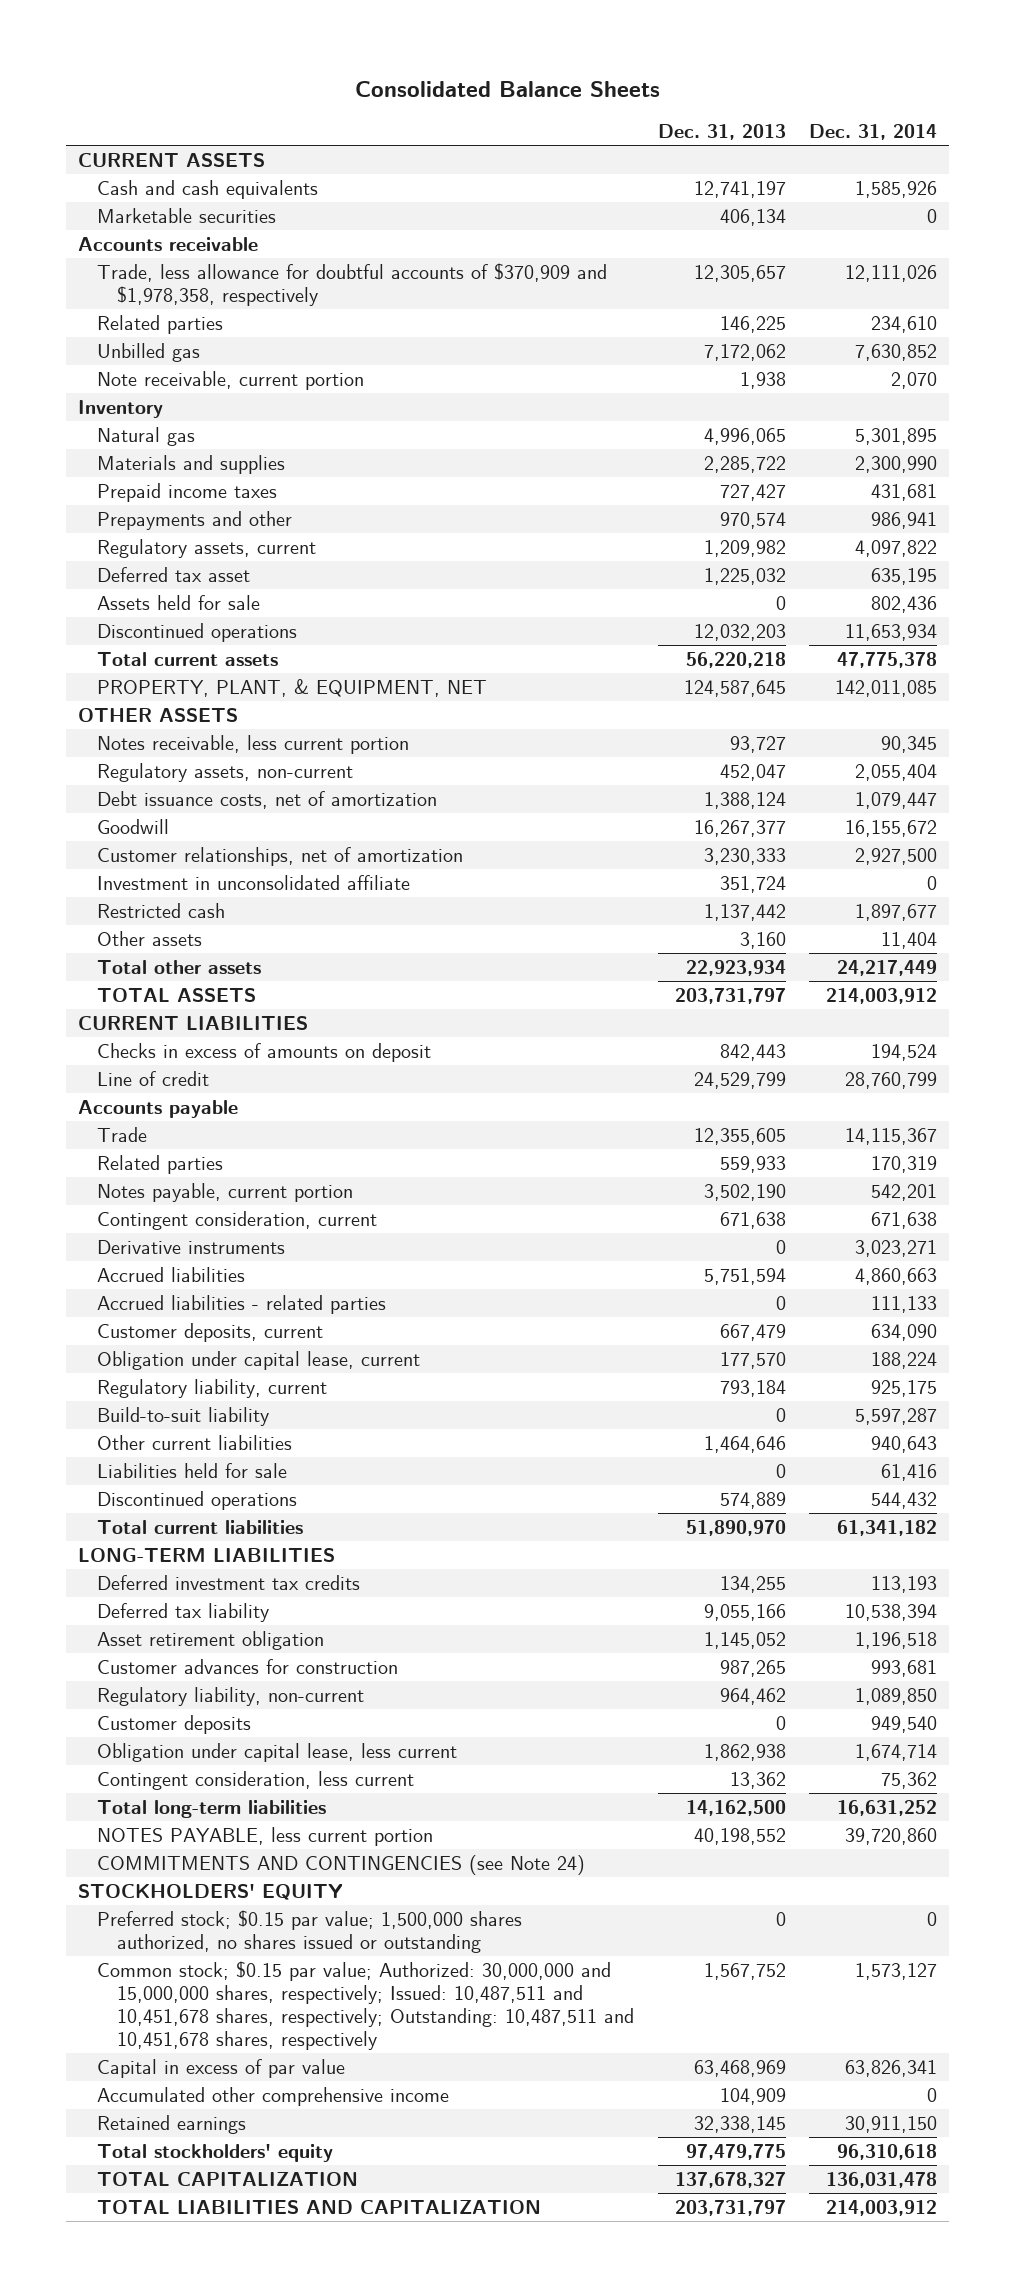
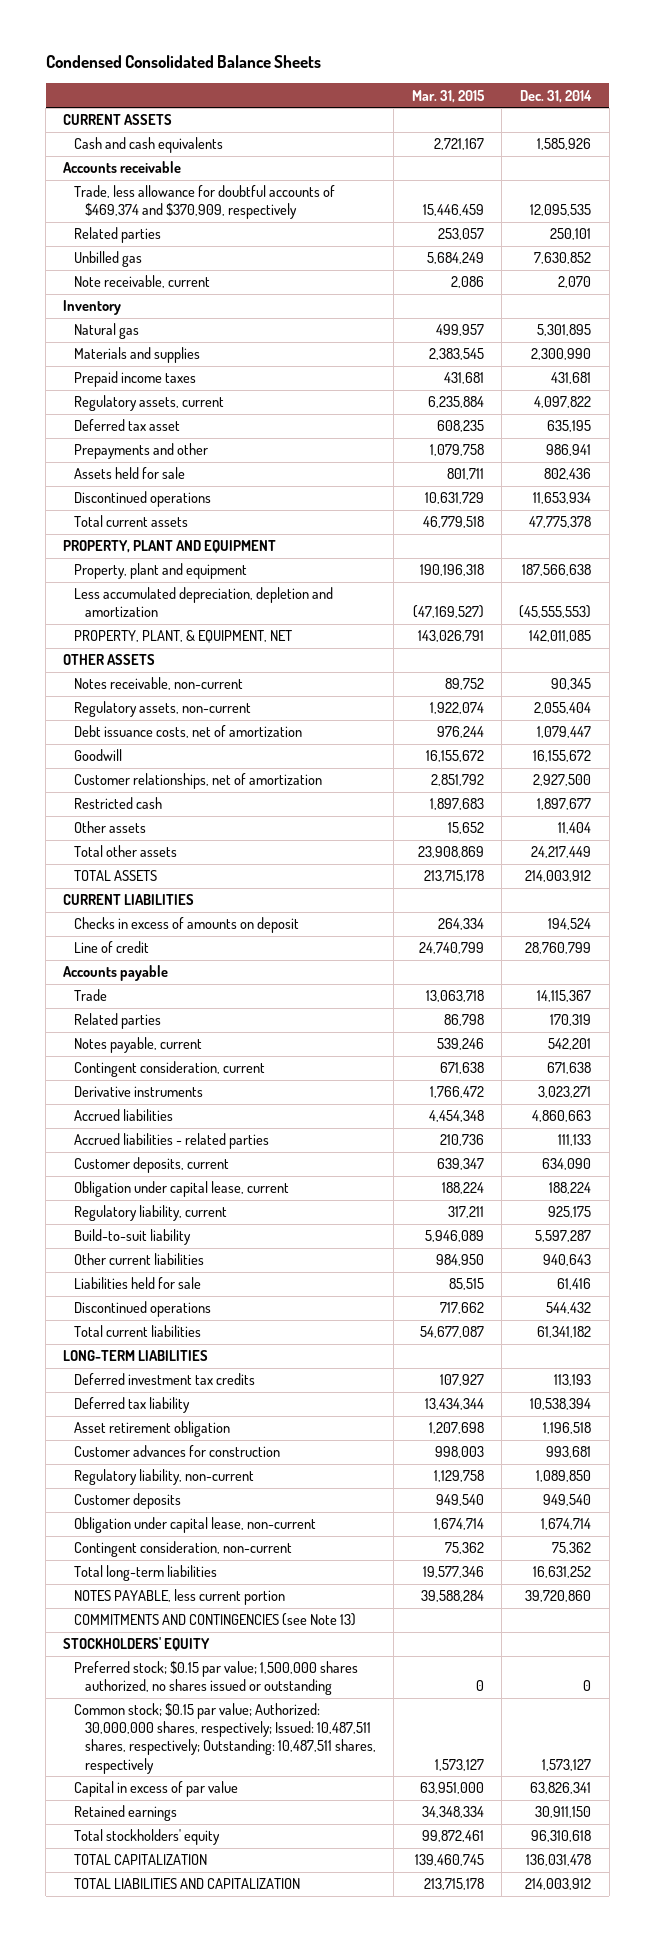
- Consolidated Balance Sheets
+ Condensed Consolidated Balance Sheets
- | Dec. 31, 2013 | Dec. 31, 2014
+ | Mar. 31, 2015 | Dec. 31, 2014
- Marketable securities | 406,134 | 0
- Trade, less allowance for doubtful accounts of $370,909 and $1,978,358, respectively | 12,305,657 | 12,111,026
- Related parties | 146,225 | 234,610
+ Trade, less allowance for doubtful accounts of $469,374 and $370,909, respectively | 15,446,459 | 12,095,535
+ Related parties | 253,057 | 250,101
- Note receivable, current portion | 1,938 | 2,070
+ Note receivable, current | 2,086 | 2,070
moved down: Prepayments and other | 1,079,758 | 986,941
+ PROPERTY, PLANT AND EQUIPMENT
+ Property, plant and equipment | 190,196,318 | 187,566,638
+ Less accumulated depreciation, depletion and amortization | (47,169,527) | (45,555,553)
- Notes receivable, less current portion | 93,727 | 90,345
+ Notes receivable, non-current | 89,752 | 90,345
- Investment in unconsolidated affiliate | 351,724 | 0
- Notes payable, current portion | 3,502,190 | 542,201
+ Notes payable, current | 539,246 | 542,201
- Obligation under capital lease, less current | 1,862,938 | 1,674,714
- Contingent consideration, less current | 13,362 | 75,362
+ Obligation under capital lease, non-current | 1,674,714 | 1,674,714
+ Contingent consideration, non-current | 75,362 | 75,362
- COMMITMENTS AND CONTINGENCIES (see Note 24)
+ COMMITMENTS AND CONTINGENCIES (see Note 13)
- Common stock; $0.15 par value; Authorized: 30,000,000 and 15,000,000 shares, respectively; Issued: 10,487,511 and 10,451,678 shares, respectively; Outstanding: 10,487,511 and 10,451,678 shares, respectively | 1,567,752 | 1,573,127
+ Common stock; $0.15 par value; Authorized: 30,000,000 shares, respectively; Issued: 10,487,511 shares, respectively; Outstanding: 10,487,511 shares, respectively | 1,573,127 | 1,573,127
- Accumulated other comprehensive income | 104,909 | 0

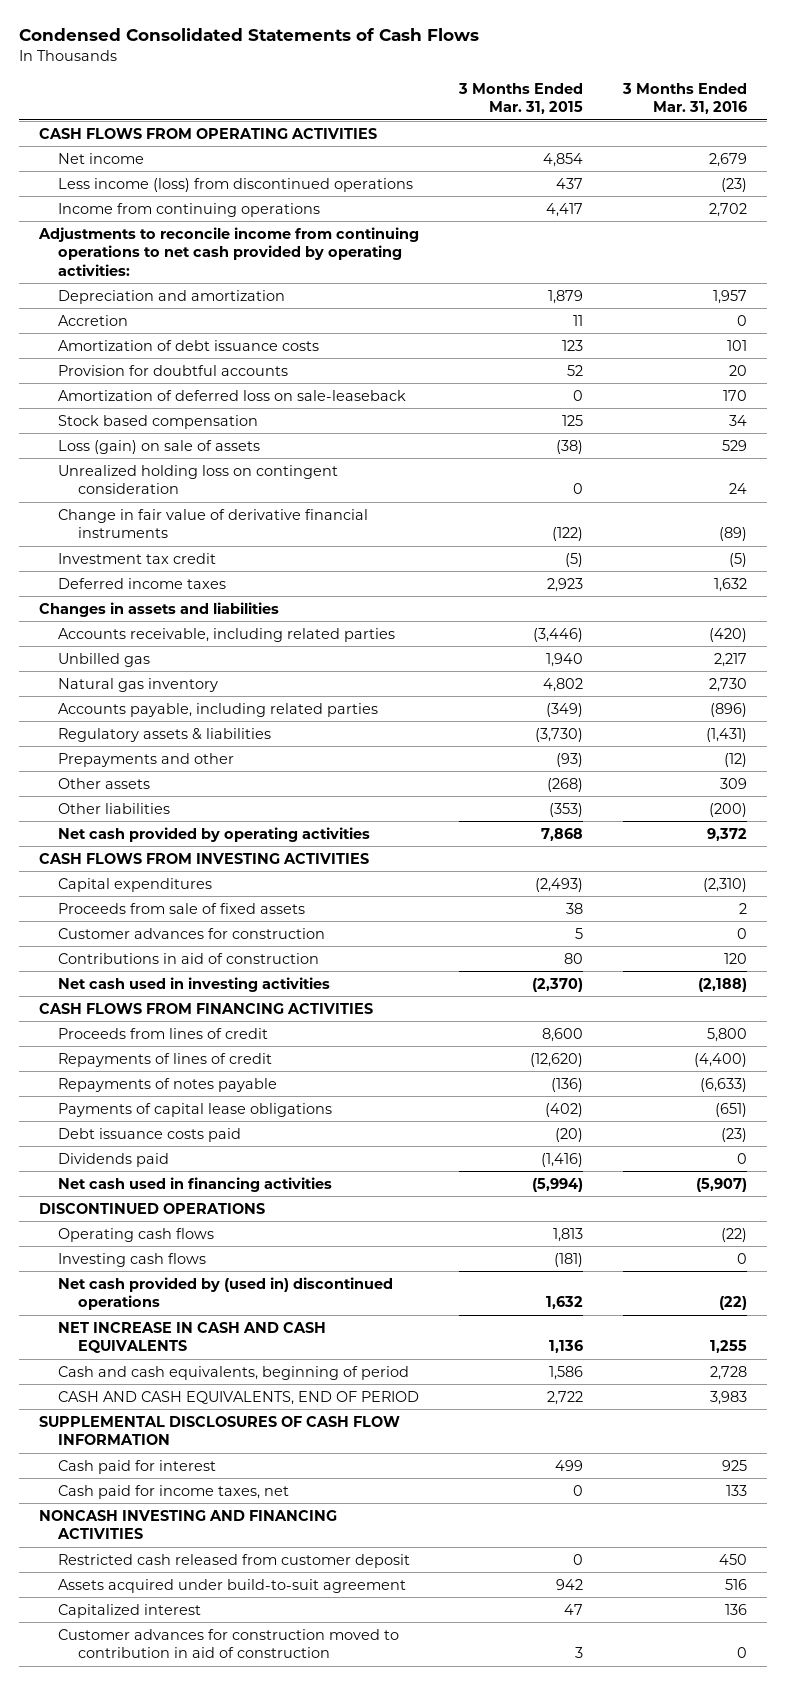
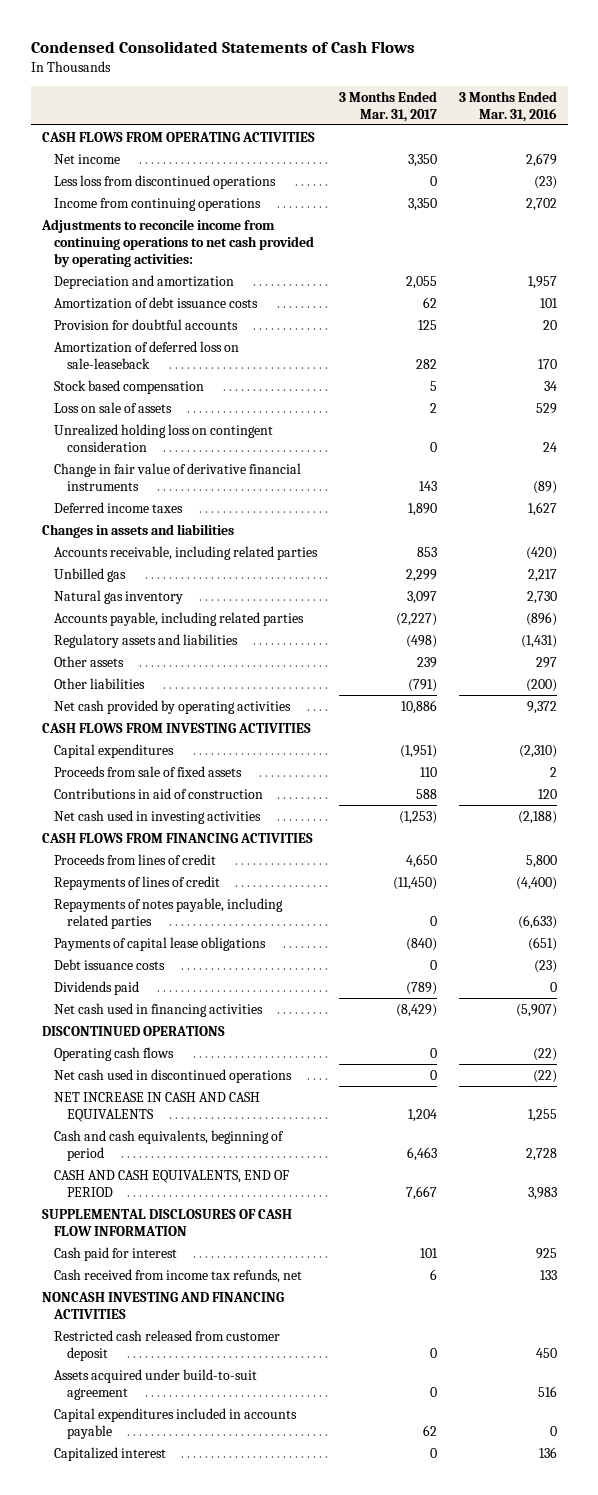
- | 3 Months Ended Mar. 31, 2015 | 3 Months Ended Mar. 31, 2016
+ | 3 Months Ended Mar. 31, 2017 | 3 Months Ended Mar. 31, 2016
- Less income (loss) from discontinued operations | 437 | (23)
+ Less loss from discontinued operations | 0 | (23)
- Accretion | 11 | 0
- Loss (gain) on sale of assets | (38) | 529
+ Loss on sale of assets | 2 | 529
- Investment tax credit | (5) | (5)
- Deferred income taxes | 2,923 | 1,632
+ Deferred income taxes | 1,890 | 1,627
- Regulatory assets & liabilities | (3,730) | (1,431)
- Prepayments and other | (93) | (12)
- Other assets | (268) | 309
+ Regulatory assets and liabilities | (498) | (1,431)
+ Other assets | 239 | 297
- Customer advances for construction | 5 | 0
- Repayments of notes payable | (136) | (6,633)
+ Repayments of notes payable, including related parties | 0 | (6,633)
- Debt issuance costs paid | (20) | (23)
+ Debt issuance costs | 0 | (23)
- Investing cash flows | (181) | 0
- Net cash provided by (used in) discontinued operations | 1,632 | (22)
+ Net cash used in discontinued operations | 0 | (22)
- Cash paid for income taxes, net | 0 | 133
+ Cash received from income tax refunds, net | 6 | 133
+ Capital expenditures included in accounts payable | 62 | 0
- Customer advances for construction moved to contribution in aid of construction | 3 | 0

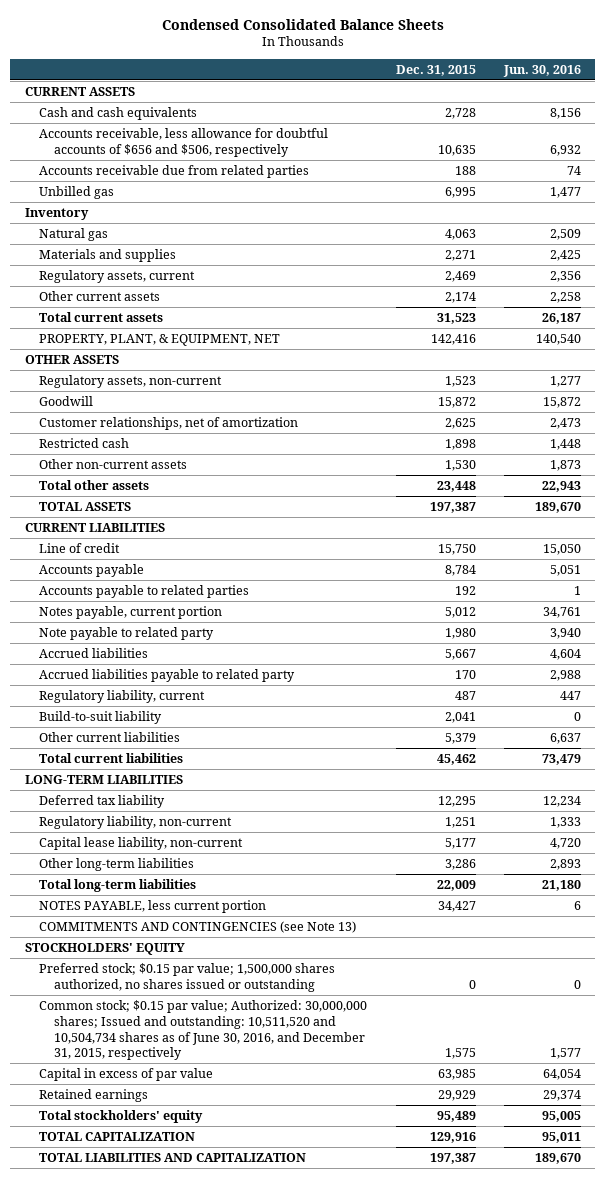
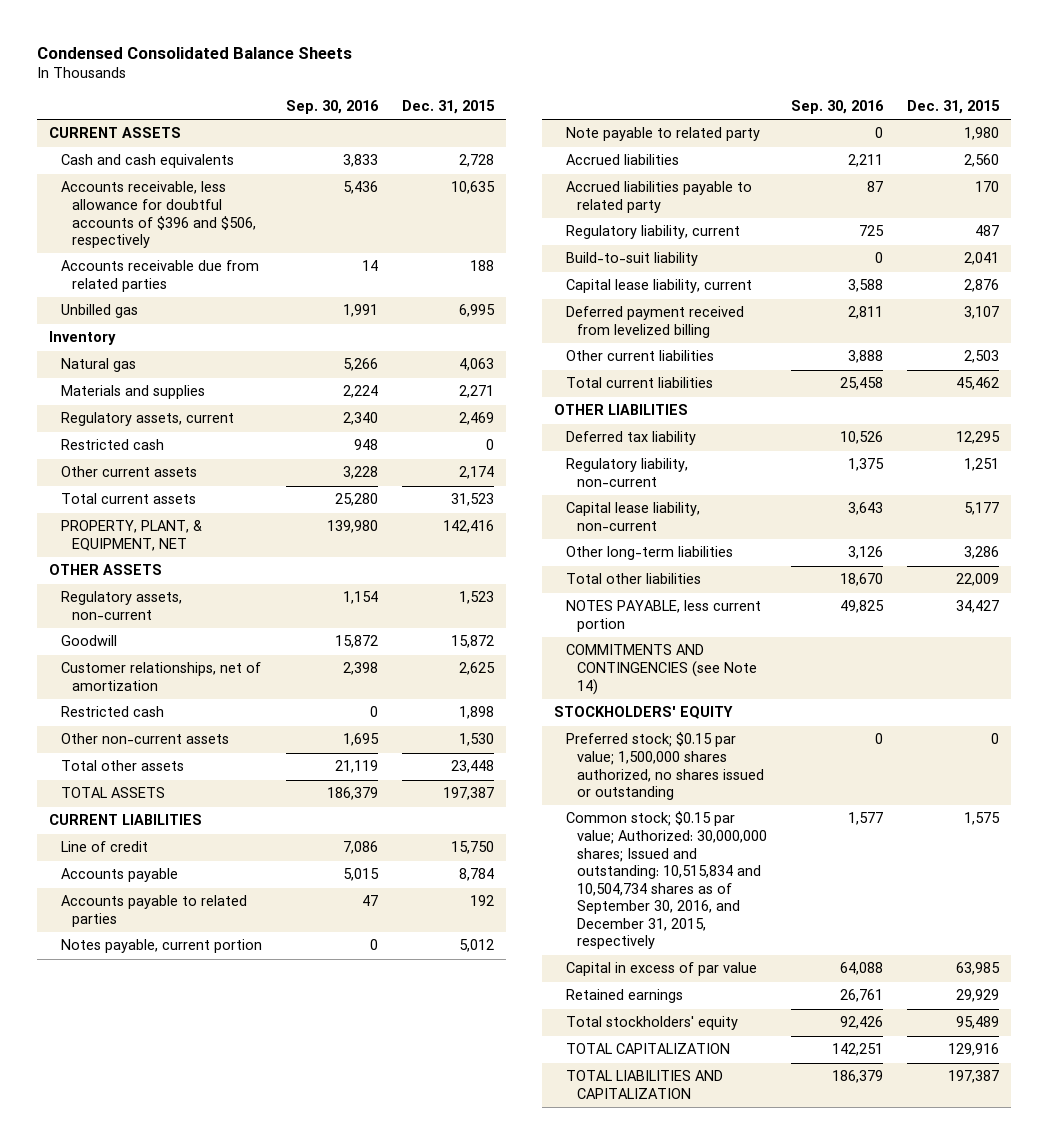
- | Dec. 31, 2015 | Jun. 30, 2016
+ | Sep. 30, 2016 | Dec. 31, 2015
- Accounts receivable, less allowance for doubtful accounts of $656 and $506, respectively | 10,635 | 6,932
+ Accounts receivable, less allowance for doubtful accounts of $396 and $506, respectively | 5,436 | 10,635
+ Restricted cash | 948 | 0
- Accrued liabilities | 5,667 | 4,604
+ Accrued liabilities | 2,211 | 2,560
- Other current liabilities | 5,379 | 6,637
+ Capital lease liability, current | 3,588 | 2,876
+ Deferred payment received from levelized billing | 2,811 | 3,107
+ Other current liabilities | 3,888 | 2,503
- LONG-TERM LIABILITIES
+ OTHER LIABILITIES
- Total long-term liabilities | 22,009 | 21,180
+ Total other liabilities | 18,670 | 22,009
- COMMITMENTS AND CONTINGENCIES (see Note 13)
+ COMMITMENTS AND CONTINGENCIES (see Note 14)
- Common stock; $0.15 par value; Authorized: 30,000,000 shares; Issued and outstanding: 10,511,520 and 10,504,734 shares as of June 30, 2016, and December 31, 2015, respectively | 1,575 | 1,577
+ Common stock; $0.15 par value; Authorized: 30,000,000 shares; Issued and outstanding: 10,515,834 and 10,504,734 shares as of September 30, 2016, and December 31, 2015, respectively | 1,577 | 1,575

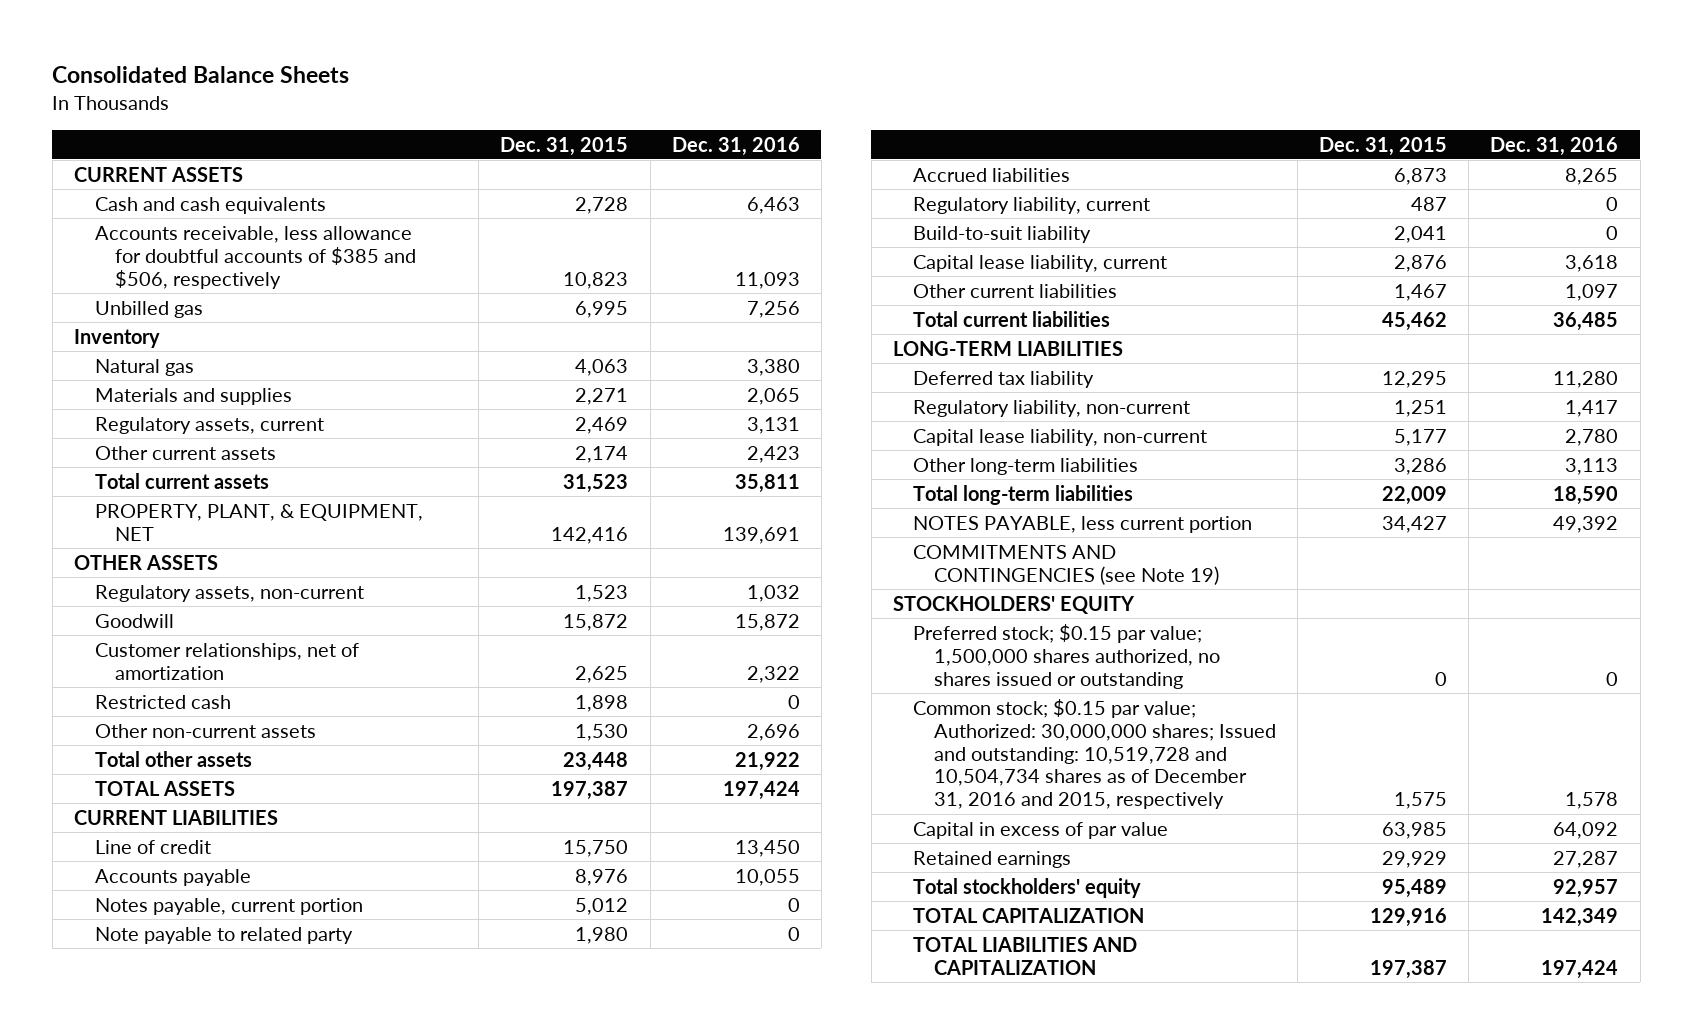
- Condensed Consolidated Balance Sheets
+ Consolidated Balance Sheets
- | Sep. 30, 2016 | Dec. 31, 2015
+ | Dec. 31, 2015 | Dec. 31, 2016
- Accounts receivable, less allowance for doubtful accounts of $396 and $506, respectively | 5,436 | 10,635
- Accounts receivable due from related parties | 14 | 188
+ Accounts receivable, less allowance for doubtful accounts of $385 and $506, respectively | 10,823 | 11,093
- Restricted cash | 948 | 0
- Accounts payable | 5,015 | 8,784
- Accounts payable to related parties | 47 | 192
+ Accounts payable | 8,976 | 10,055
- Accrued liabilities | 2,211 | 2,560
- Accrued liabilities payable to related party | 87 | 170
+ Accrued liabilities | 6,873 | 8,265
- Deferred payment received from levelized billing | 2,811 | 3,107
- Other current liabilities | 3,888 | 2,503
+ Other current liabilities | 1,467 | 1,097
- OTHER LIABILITIES
+ LONG-TERM LIABILITIES
- Total other liabilities | 18,670 | 22,009
+ Total long-term liabilities | 22,009 | 18,590
- COMMITMENTS AND CONTINGENCIES (see Note 14)
+ COMMITMENTS AND CONTINGENCIES (see Note 19)
- Common stock; $0.15 par value; Authorized: 30,000,000 shares; Issued and outstanding: 10,515,834 and 10,504,734 shares as of September 30, 2016, and December 31, 2015, respectively | 1,577 | 1,575
+ Common stock; $0.15 par value; Authorized: 30,000,000 shares; Issued and outstanding: 10,519,728 and 10,504,734 shares as of December 31, 2016 and 2015, respectively | 1,575 | 1,578

